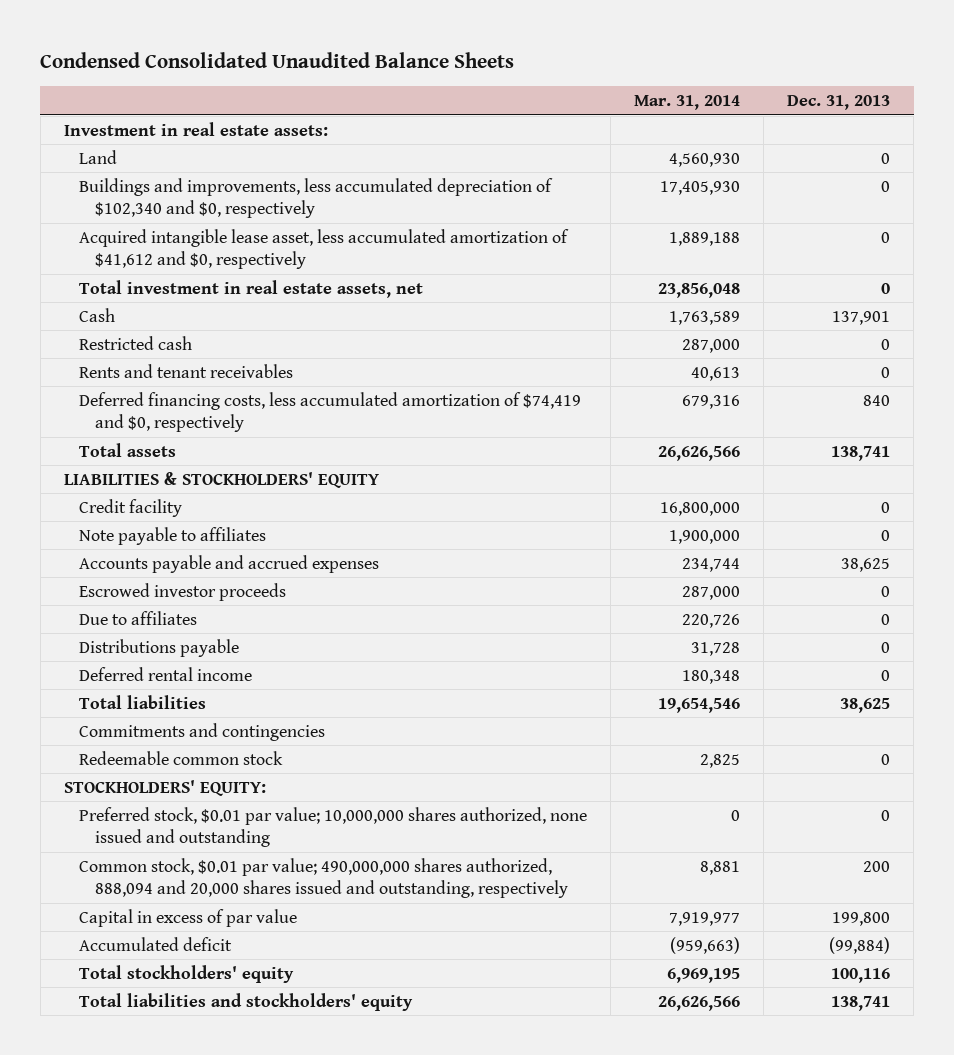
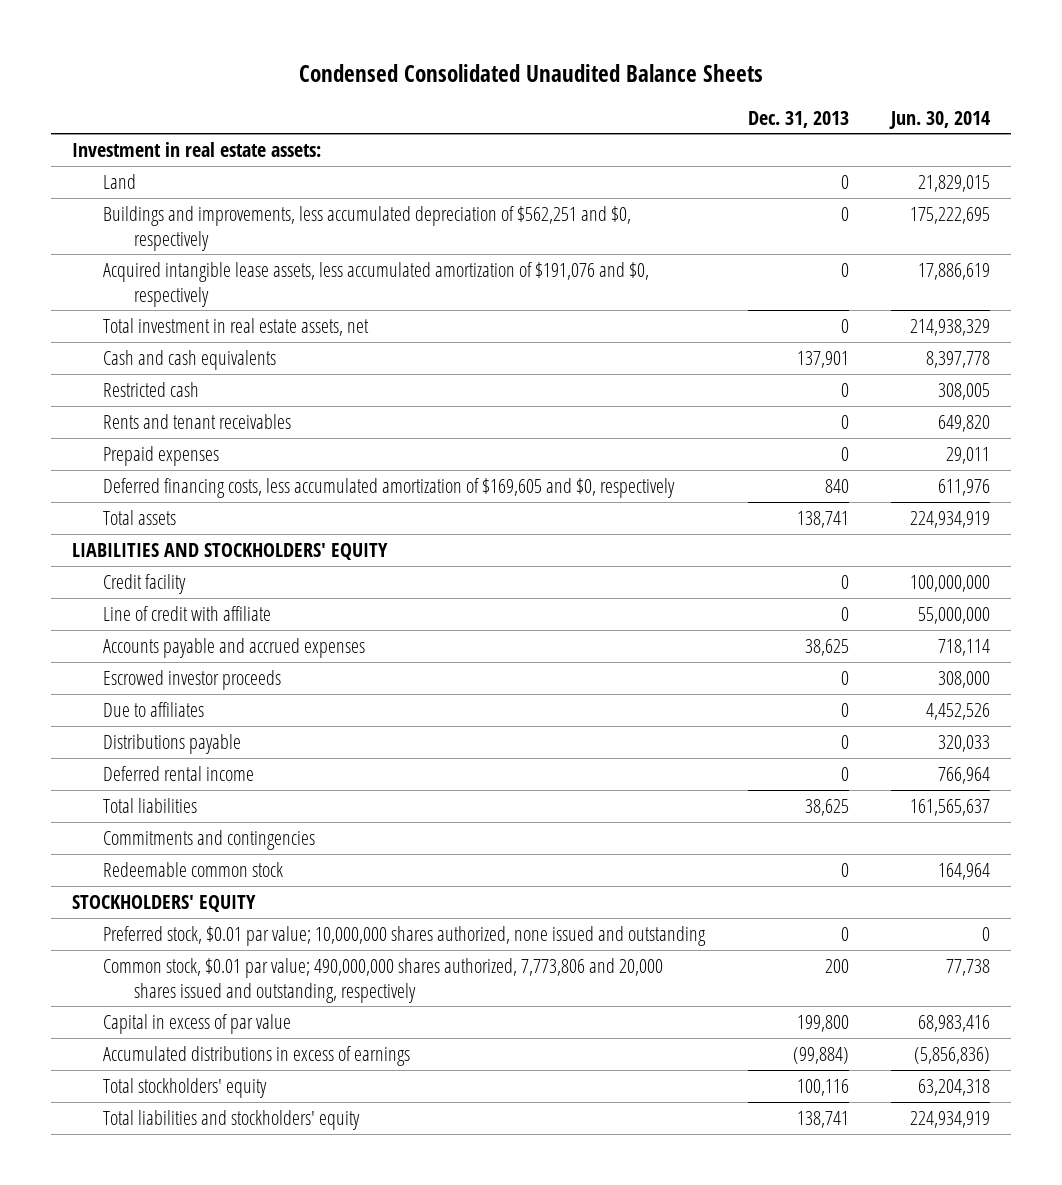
- | Mar. 31, 2014 | Dec. 31, 2013
+ | Dec. 31, 2013 | Jun. 30, 2014
- Buildings and improvements, less accumulated depreciation of $102,340 and $0, respectively | 17,405,930 | 0
- Acquired intangible lease asset, less accumulated amortization of $41,612 and $0, respectively | 1,889,188 | 0
+ Buildings and improvements, less accumulated depreciation of $562,251 and $0, respectively | 0 | 175,222,695
+ Acquired intangible lease assets, less accumulated amortization of $191,076 and $0, respectively | 0 | 17,886,619
- Cash | 1,763,589 | 137,901
+ Cash and cash equivalents | 137,901 | 8,397,778
- Deferred financing costs, less accumulated amortization of $74,419 and $0, respectively | 679,316 | 840
+ Prepaid expenses | 0 | 29,011
+ Deferred financing costs, less accumulated amortization of $169,605 and $0, respectively | 840 | 611,976
- LIABILITIES & STOCKHOLDERS' EQUITY
+ LIABILITIES AND STOCKHOLDERS' EQUITY
- Note payable to affiliates | 1,900,000 | 0
+ Line of credit with affiliate | 0 | 55,000,000
- STOCKHOLDERS' EQUITY:
+ STOCKHOLDERS' EQUITY
- Common stock, $0.01 par value; 490,000,000 shares authorized, 888,094 and 20,000 shares issued and outstanding, respectively | 8,881 | 200
+ Common stock, $0.01 par value; 490,000,000 shares authorized, 7,773,806 and 20,000 shares issued and outstanding, respectively | 200 | 77,738
- Accumulated deficit | (959,663) | (99,884)
+ Accumulated distributions in excess of earnings | (99,884) | (5,856,836)

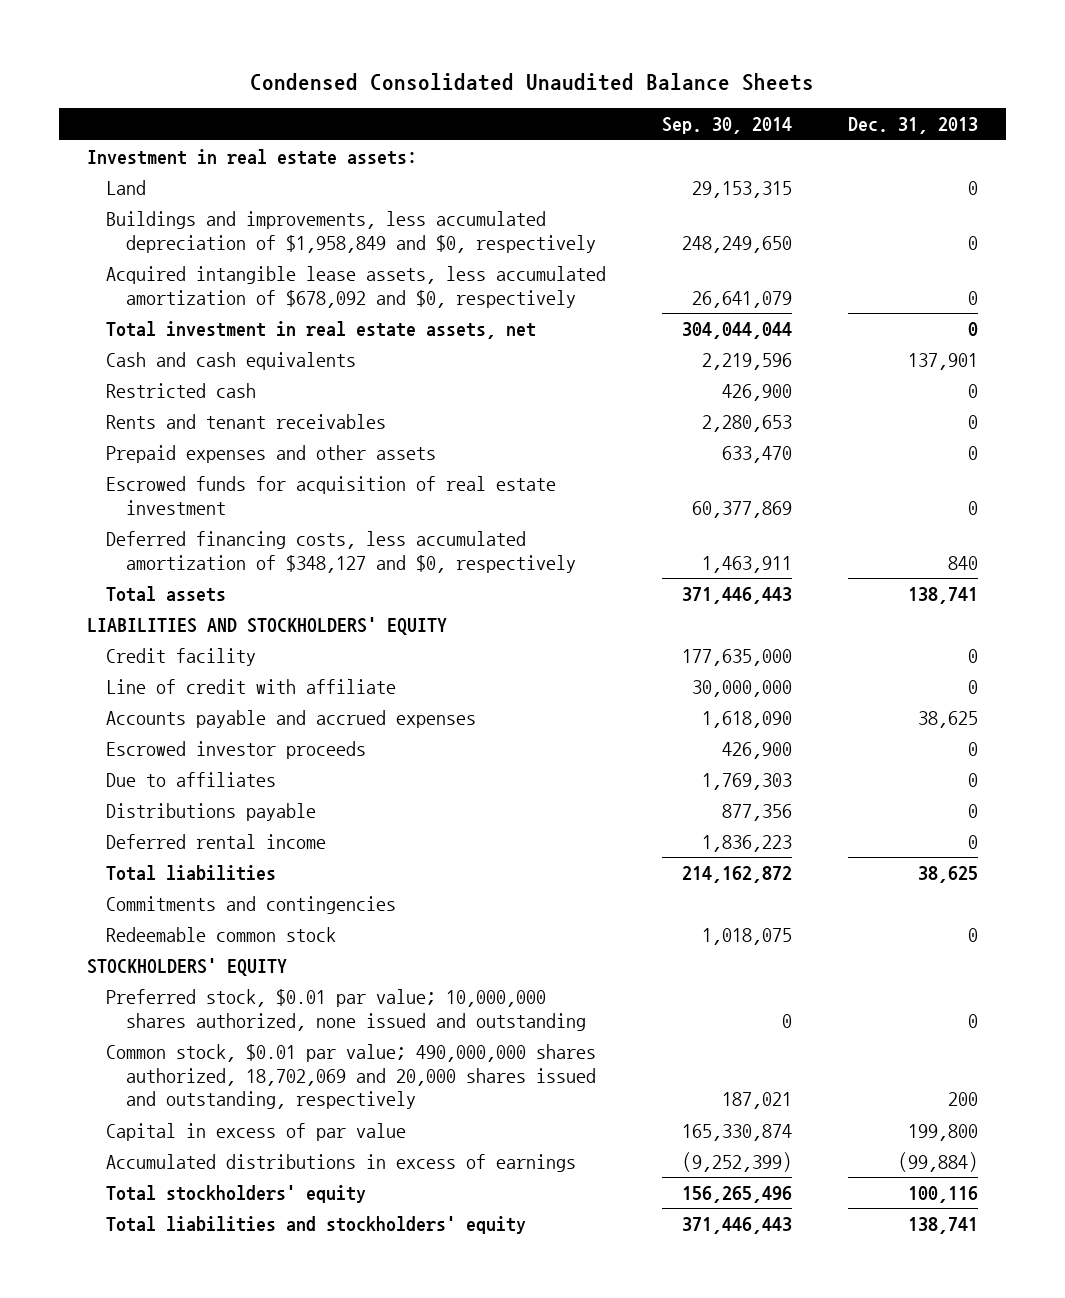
- | Dec. 31, 2013 | Jun. 30, 2014
+ | Sep. 30, 2014 | Dec. 31, 2013
- Buildings and improvements, less accumulated depreciation of $562,251 and $0, respectively | 0 | 175,222,695
- Acquired intangible lease assets, less accumulated amortization of $191,076 and $0, respectively | 0 | 17,886,619
+ Buildings and improvements, less accumulated depreciation of $1,958,849 and $0, respectively | 248,249,650 | 0
+ Acquired intangible lease assets, less accumulated amortization of $678,092 and $0, respectively | 26,641,079 | 0
- Prepaid expenses | 0 | 29,011
- Deferred financing costs, less accumulated amortization of $169,605 and $0, respectively | 840 | 611,976
+ Prepaid expenses and other assets | 633,470 | 0
+ Escrowed funds for acquisition of real estate investment | 60,377,869 | 0
+ Deferred financing costs, less accumulated amortization of $348,127 and $0, respectively | 1,463,911 | 840
- Common stock, $0.01 par value; 490,000,000 shares authorized, 7,773,806 and 20,000 shares issued and outstanding, respectively | 200 | 77,738
+ Common stock, $0.01 par value; 490,000,000 shares authorized, 18,702,069 and 20,000 shares issued and outstanding, respectively | 187,021 | 200

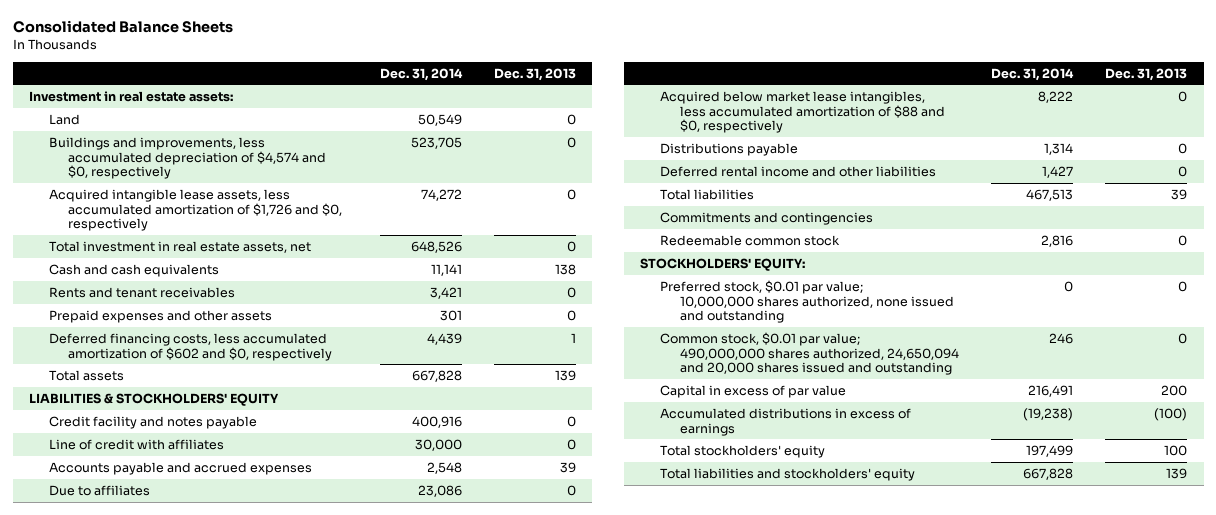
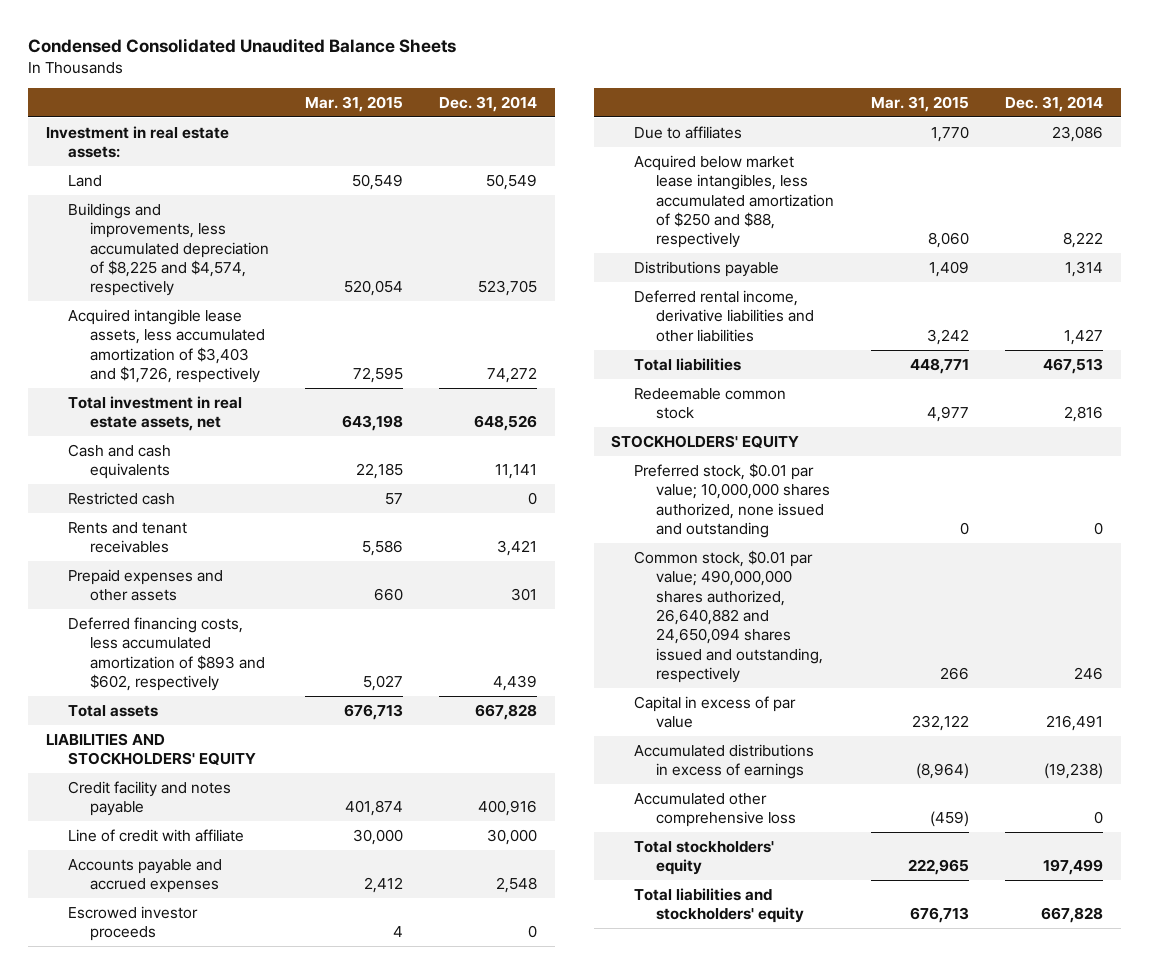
- Consolidated Balance Sheets
+ Condensed Consolidated Unaudited Balance Sheets
- | Dec. 31, 2014 | Dec. 31, 2013
+ | Mar. 31, 2015 | Dec. 31, 2014
- Buildings and improvements, less accumulated depreciation of $4,574 and $0, respectively | 523,705 | 0
- Acquired intangible lease assets, less accumulated amortization of $1,726 and $0, respectively | 74,272 | 0
+ Buildings and improvements, less accumulated depreciation of $8,225 and $4,574, respectively | 520,054 | 523,705
+ Acquired intangible lease assets, less accumulated amortization of $3,403 and $1,726, respectively | 72,595 | 74,272
+ Restricted cash | 57 | 0
- Deferred financing costs, less accumulated amortization of $602 and $0, respectively | 4,439 | 1
+ Deferred financing costs, less accumulated amortization of $893 and $602, respectively | 5,027 | 4,439
- LIABILITIES & STOCKHOLDERS' EQUITY
+ LIABILITIES AND STOCKHOLDERS' EQUITY
- Line of credit with affiliates | 30,000 | 0
+ Line of credit with affiliate | 30,000 | 30,000
+ Escrowed investor proceeds | 4 | 0
- Acquired below market lease intangibles, less accumulated amortization of $88 and $0, respectively | 8,222 | 0
+ Acquired below market lease intangibles, less accumulated amortization of $250 and $88, respectively | 8,060 | 8,222
- Deferred rental income and other liabilities | 1,427 | 0
+ Deferred rental income, derivative liabilities and other liabilities | 3,242 | 1,427
- Commitments and contingencies
- STOCKHOLDERS' EQUITY:
+ STOCKHOLDERS' EQUITY
- Common stock, $0.01 par value; 490,000,000 shares authorized, 24,650,094 and 20,000 shares issued and outstanding | 246 | 0
+ Common stock, $0.01 par value; 490,000,000 shares authorized, 26,640,882 and 24,650,094 shares issued and outstanding, respectively | 266 | 246
+ Accumulated other comprehensive loss | (459) | 0

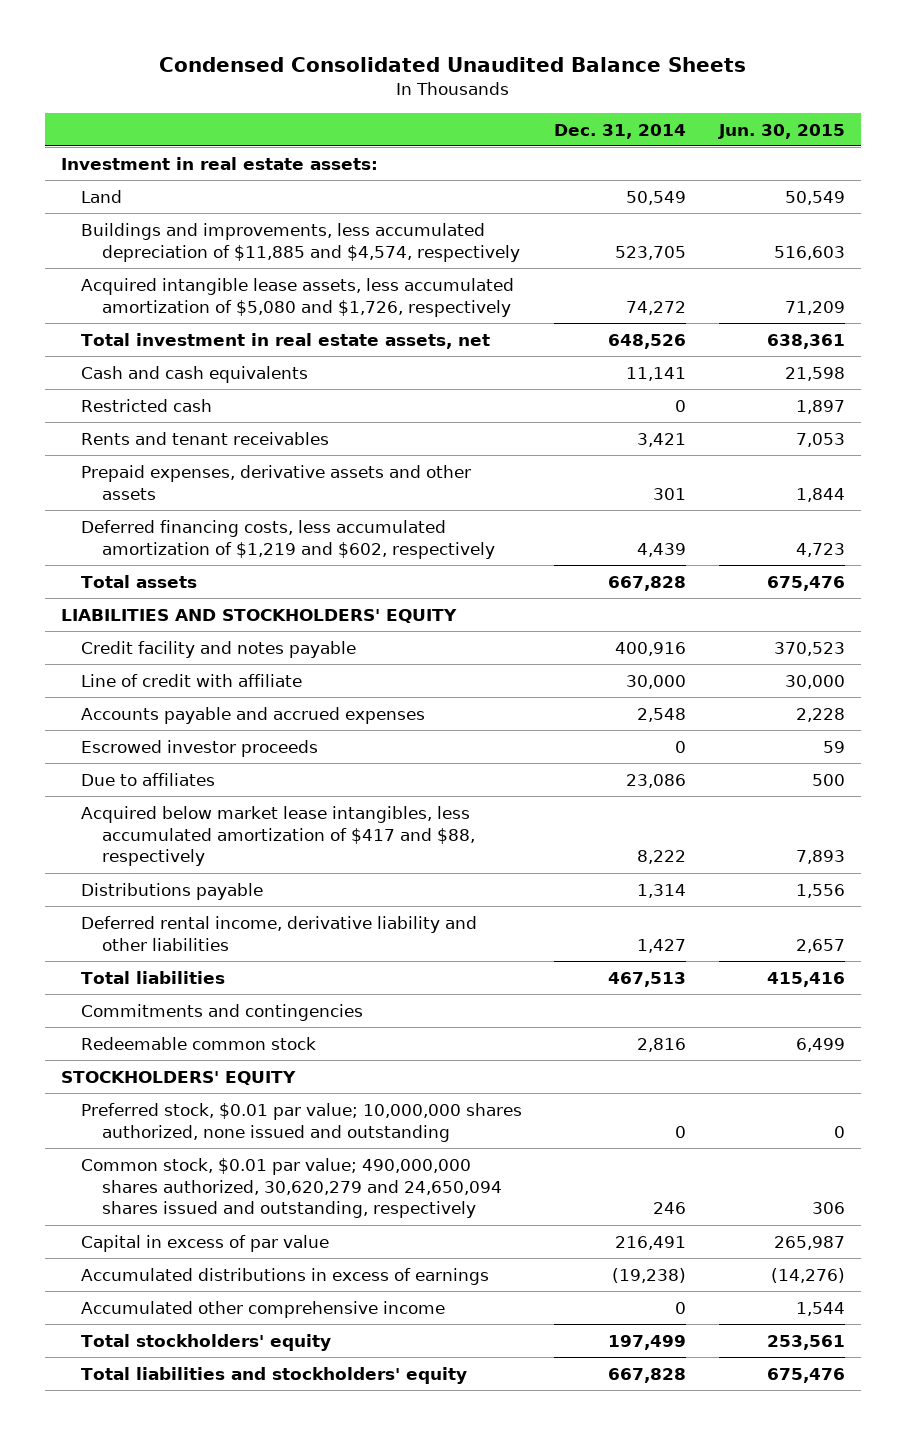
- | Mar. 31, 2015 | Dec. 31, 2014
+ | Dec. 31, 2014 | Jun. 30, 2015
- Buildings and improvements, less accumulated depreciation of $8,225 and $4,574, respectively | 520,054 | 523,705
- Acquired intangible lease assets, less accumulated amortization of $3,403 and $1,726, respectively | 72,595 | 74,272
+ Buildings and improvements, less accumulated depreciation of $11,885 and $4,574, respectively | 523,705 | 516,603
+ Acquired intangible lease assets, less accumulated amortization of $5,080 and $1,726, respectively | 74,272 | 71,209
- Prepaid expenses and other assets | 660 | 301
- Deferred financing costs, less accumulated amortization of $893 and $602, respectively | 5,027 | 4,439
+ Prepaid expenses, derivative assets and other assets | 301 | 1,844
+ Deferred financing costs, less accumulated amortization of $1,219 and $602, respectively | 4,439 | 4,723
- Acquired below market lease intangibles, less accumulated amortization of $250 and $88, respectively | 8,060 | 8,222
+ Acquired below market lease intangibles, less accumulated amortization of $417 and $88, respectively | 8,222 | 7,893
- Deferred rental income, derivative liabilities and other liabilities | 3,242 | 1,427
+ Deferred rental income, derivative liability and other liabilities | 1,427 | 2,657
+ Commitments and contingencies
- Common stock, $0.01 par value; 490,000,000 shares authorized, 26,640,882 and 24,650,094 shares issued and outstanding, respectively | 266 | 246
+ Common stock, $0.01 par value; 490,000,000 shares authorized, 30,620,279 and 24,650,094 shares issued and outstanding, respectively | 246 | 306
- Accumulated other comprehensive loss | (459) | 0
+ Accumulated other comprehensive income | 0 | 1,544

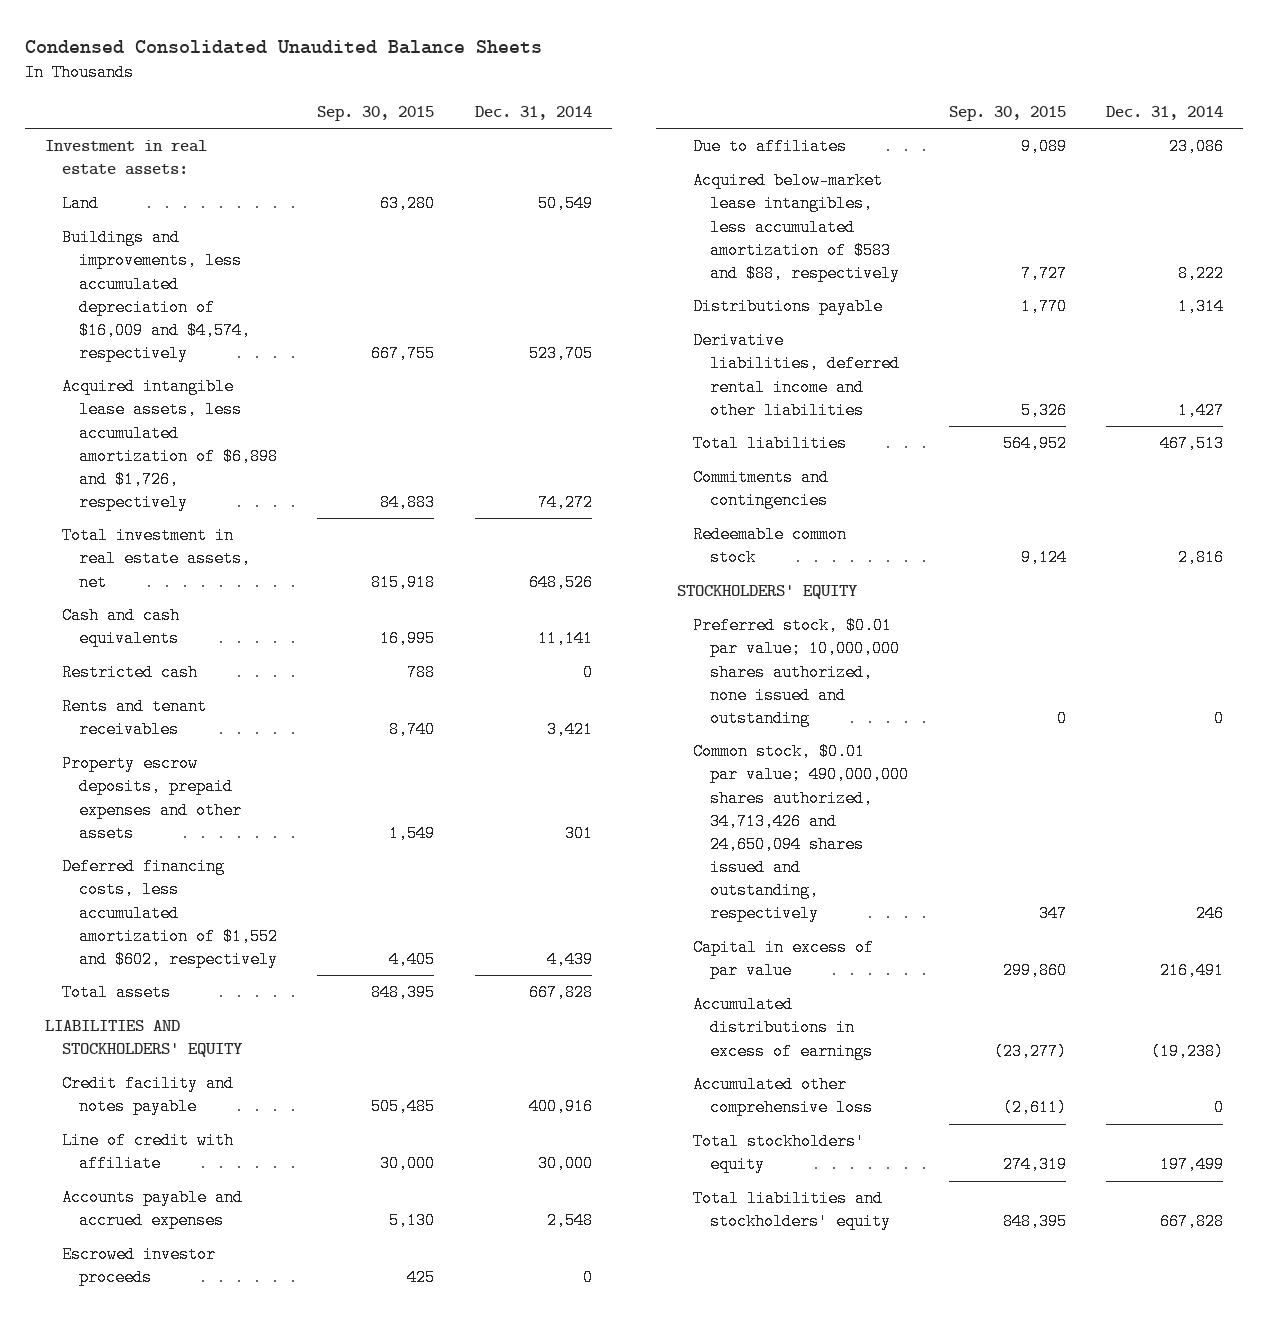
- | Dec. 31, 2014 | Jun. 30, 2015
+ | Sep. 30, 2015 | Dec. 31, 2014
- Buildings and improvements, less accumulated depreciation of $11,885 and $4,574, respectively | 523,705 | 516,603
- Acquired intangible lease assets, less accumulated amortization of $5,080 and $1,726, respectively | 74,272 | 71,209
+ Buildings and improvements, less accumulated depreciation of $16,009 and $4,574, respectively | 667,755 | 523,705
+ Acquired intangible lease assets, less accumulated amortization of $6,898 and $1,726, respectively | 84,883 | 74,272
- Prepaid expenses, derivative assets and other assets | 301 | 1,844
- Deferred financing costs, less accumulated amortization of $1,219 and $602, respectively | 4,439 | 4,723
+ Property escrow deposits, prepaid expenses and other assets | 1,549 | 301
+ Deferred financing costs, less accumulated amortization of $1,552 and $602, respectively | 4,405 | 4,439
- Acquired below market lease intangibles, less accumulated amortization of $417 and $88, respectively | 8,222 | 7,893
+ Acquired below-market lease intangibles, less accumulated amortization of $583 and $88, respectively | 7,727 | 8,222
- Deferred rental income, derivative liability and other liabilities | 1,427 | 2,657
+ Derivative liabilities, deferred rental income and other liabilities | 5,326 | 1,427
- Common stock, $0.01 par value; 490,000,000 shares authorized, 30,620,279 and 24,650,094 shares issued and outstanding, respectively | 246 | 306
+ Common stock, $0.01 par value; 490,000,000 shares authorized, 34,713,426 and 24,650,094 shares issued and outstanding, respectively | 347 | 246
- Accumulated other comprehensive income | 0 | 1,544
+ Accumulated other comprehensive loss | (2,611) | 0

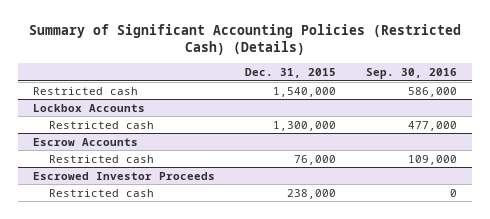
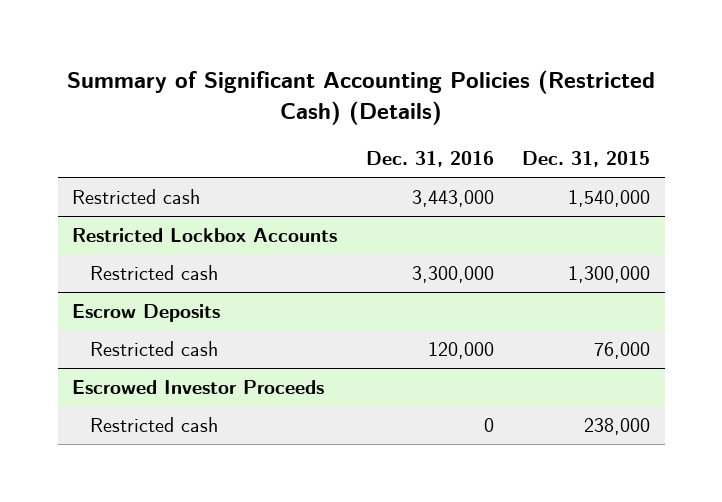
- | Dec. 31, 2015 | Sep. 30, 2016
+ | Dec. 31, 2016 | Dec. 31, 2015
- Lockbox Accounts
+ Restricted Lockbox Accounts
- Escrow Accounts
+ Escrow Deposits

